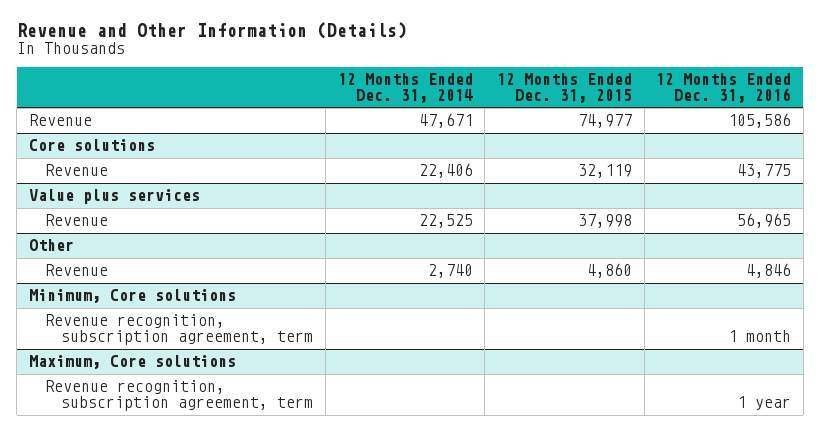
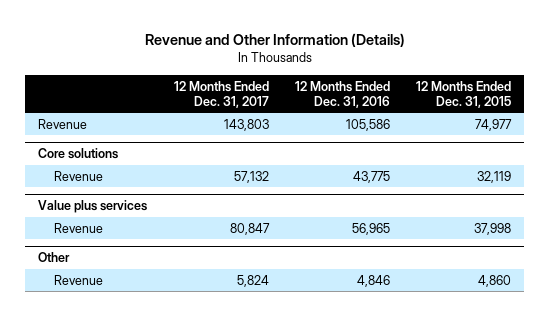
- | 12 Months Ended Dec. 31, 2014 | 12 Months Ended Dec. 31, 2015 | 12 Months Ended Dec. 31, 2016
+ | 12 Months Ended Dec. 31, 2017 | 12 Months Ended Dec. 31, 2016 | 12 Months Ended Dec. 31, 2015
- Minimum, Core solutions
- Revenue recognition, subscription agreement, term | | | 1 month
- Maximum, Core solutions
- Revenue recognition, subscription agreement, term | | | 1 year

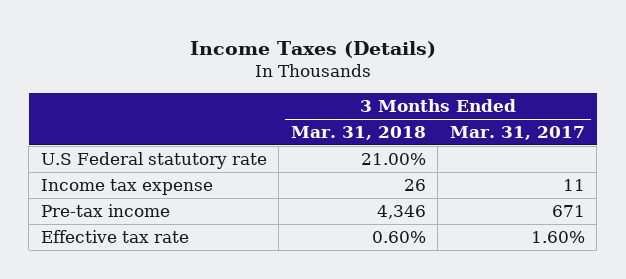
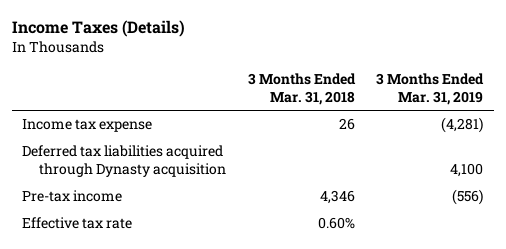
- | 3 Months Ended Mar. 31, 2018 | 3 Months Ended Mar. 31, 2017
+ | 3 Months Ended Mar. 31, 2018 | 3 Months Ended Mar. 31, 2019
- U.S Federal statutory rate | 21.00% |
+ Deferred tax liabilities acquired through Dynasty acquisition | | 4,100

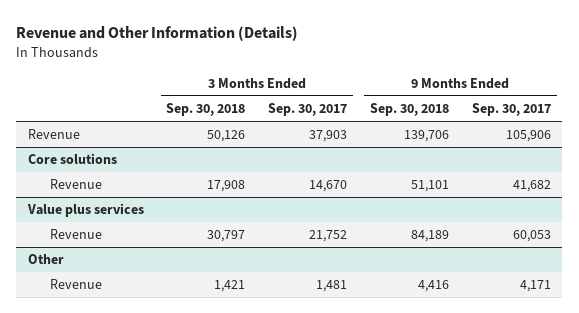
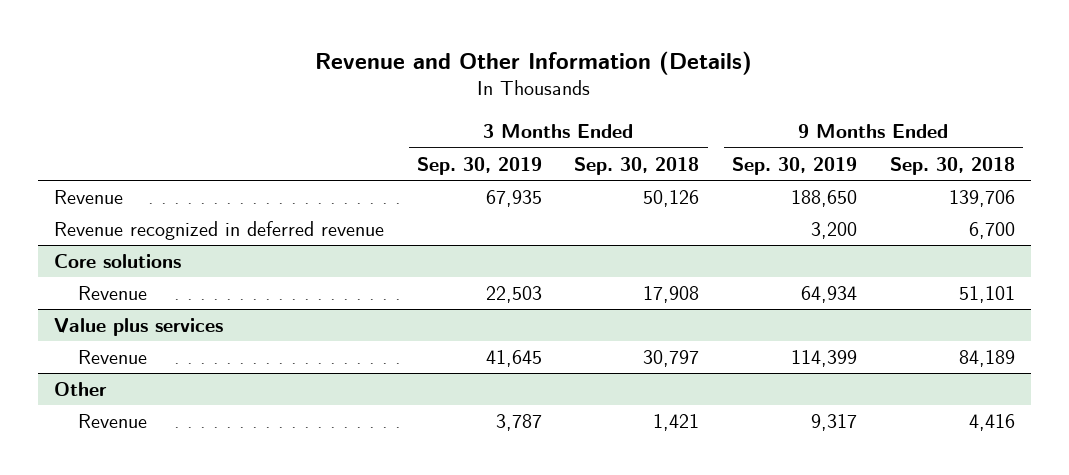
- | 3 Months Ended Sep. 30, 2018 | 3 Months Ended Sep. 30, 2017 | 9 Months Ended Sep. 30, 2018 | 9 Months Ended Sep. 30, 2017
+ | 3 Months Ended Sep. 30, 2019 | 3 Months Ended Sep. 30, 2018 | 9 Months Ended Sep. 30, 2019 | 9 Months Ended Sep. 30, 2018
+ Revenue recognized in deferred revenue | | | 3,200 | 6,700

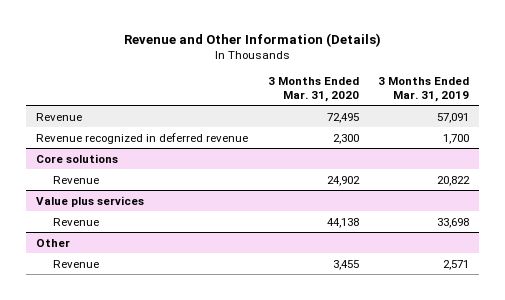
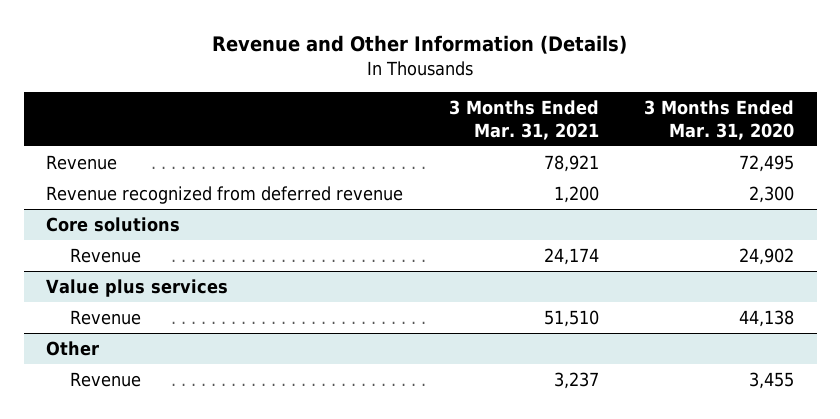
- | 3 Months Ended Mar. 31, 2020 | 3 Months Ended Mar. 31, 2019
+ | 3 Months Ended Mar. 31, 2021 | 3 Months Ended Mar. 31, 2020
- Revenue recognized in deferred revenue | 2,300 | 1,700
+ Revenue recognized from deferred revenue | 1,200 | 2,300

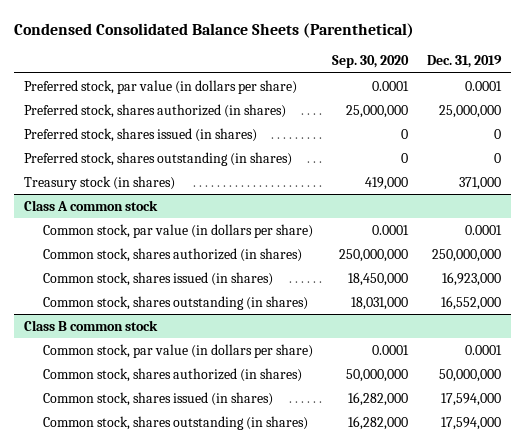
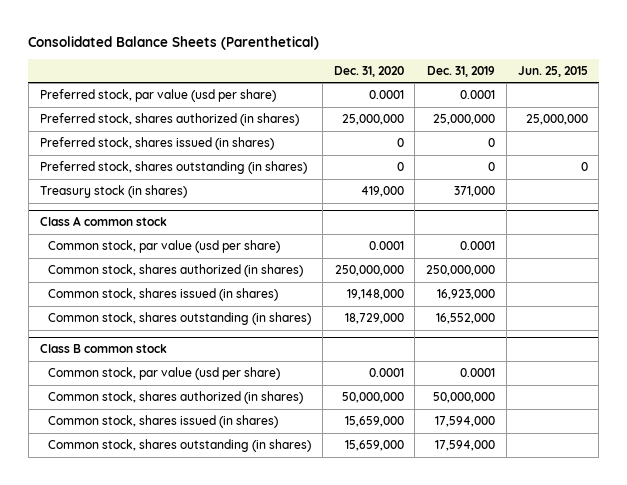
- Condensed Consolidated Balance Sheets (Parenthetical)
+ Consolidated Balance Sheets (Parenthetical)
- | Sep. 30, 2020 | Dec. 31, 2019
+ | Dec. 31, 2020 | Dec. 31, 2019 | Jun. 25, 2015
- Preferred stock, par value (in dollars per share) | 0.0001 | 0.0001
+ Preferred stock, par value (usd per share) | 0.0001 | 0.0001 |
@ Class A common stock
- Common stock, par value (in dollars per share) | 0.0001 | 0.0001
+ Common stock, par value (usd per share) | 0.0001 | 0.0001 |
@ Class B common stock
- Common stock, par value (in dollars per share) | 0.0001 | 0.0001
+ Common stock, par value (usd per share) | 0.0001 | 0.0001 |

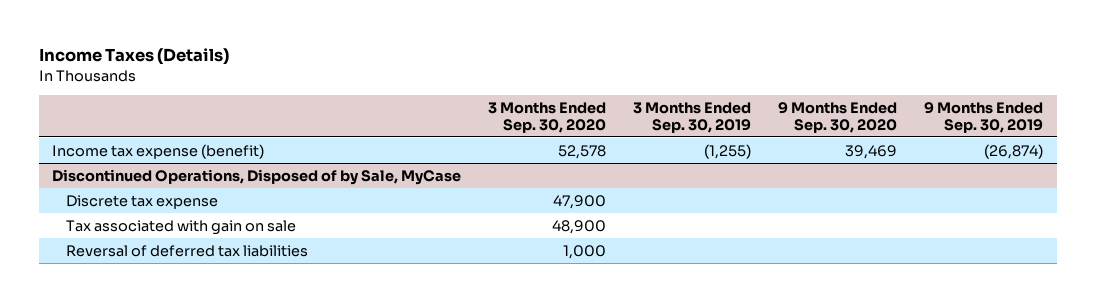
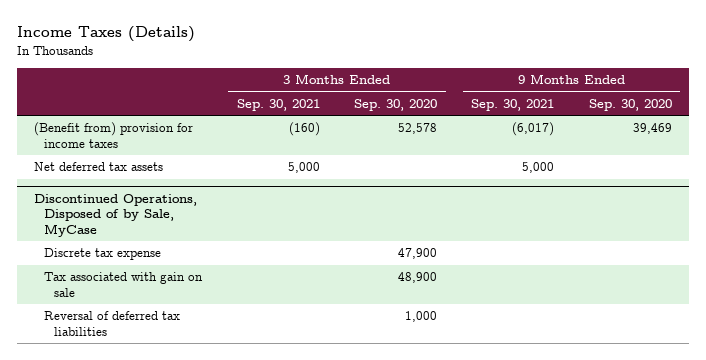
- | 3 Months Ended Sep. 30, 2020 | 3 Months Ended Sep. 30, 2019 | 9 Months Ended Sep. 30, 2020 | 9 Months Ended Sep. 30, 2019
+ | 3 Months Ended Sep. 30, 2021 | 3 Months Ended Sep. 30, 2020 | 9 Months Ended Sep. 30, 2021 | 9 Months Ended Sep. 30, 2020
- Income tax expense (benefit) | 52,578 | (1,255) | 39,469 | (26,874)
+ (Benefit from) provision for income taxes | (160) | 52,578 | (6,017) | 39,469
+ Net deferred tax assets | 5,000 | | 5,000 |

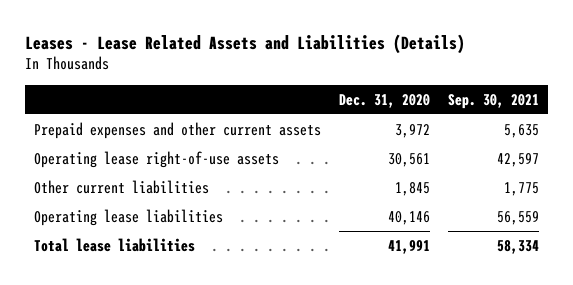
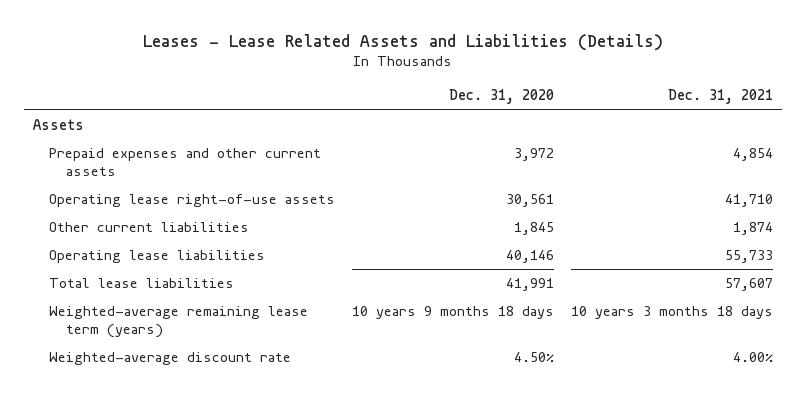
- | Dec. 31, 2020 | Sep. 30, 2021
+ | Dec. 31, 2020 | Dec. 31, 2021
+ Assets
+ Weighted-average remaining lease term (years) | 10 years 9 months 18 days | 10 years 3 months 18 days
+ Weighted-average discount rate | 4.50% | 4.00%

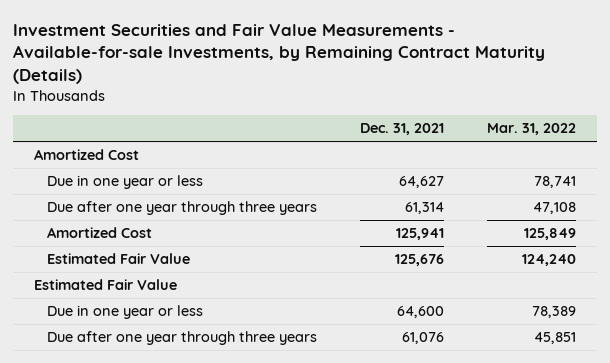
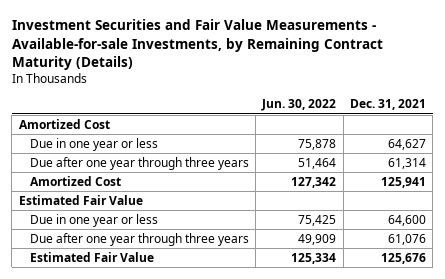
- | Dec. 31, 2021 | Mar. 31, 2022
+ | Jun. 30, 2022 | Dec. 31, 2021
moved down: Estimated Fair Value | 125,334 | 125,676

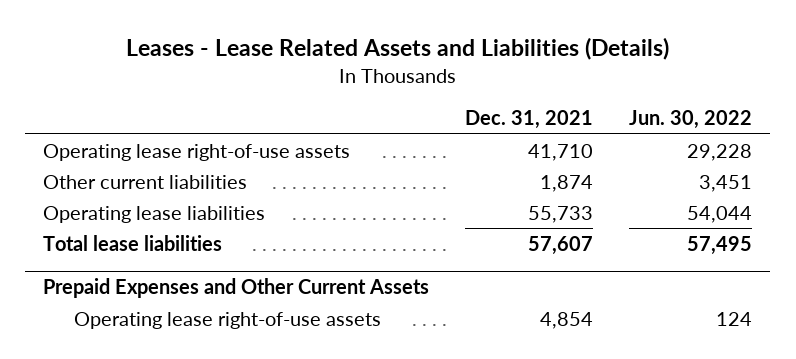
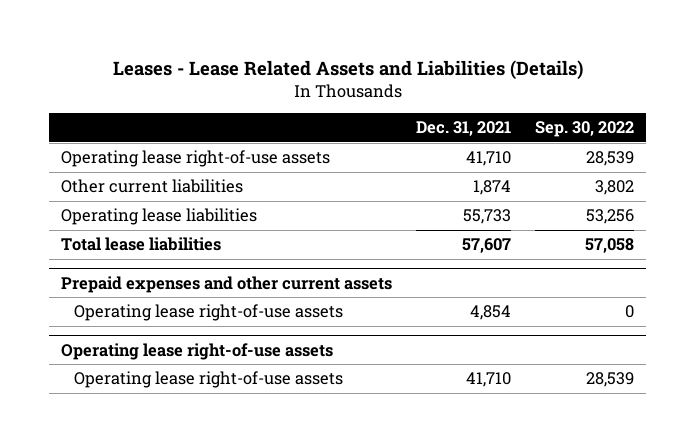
- | Dec. 31, 2021 | Jun. 30, 2022
+ | Dec. 31, 2021 | Sep. 30, 2022
- Prepaid Expenses and Other Current Assets
+ Prepaid expenses and other current assets
+ Operating lease right-of-use assets
+ Operating lease right-of-use assets | 41,710 | 28,539

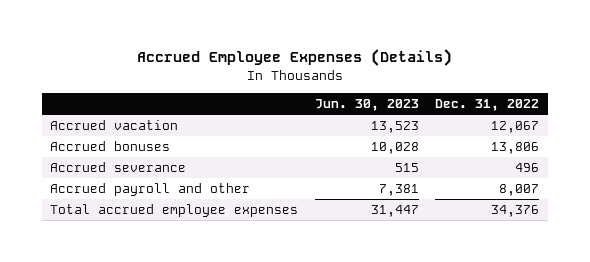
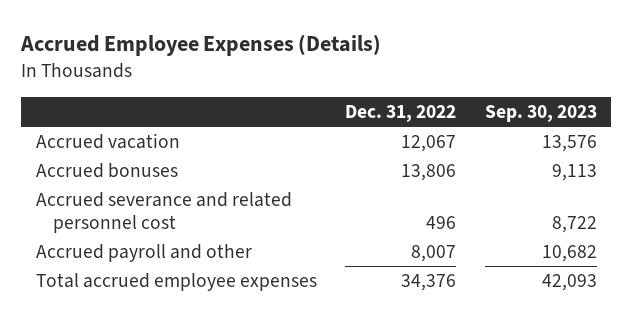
- | Jun. 30, 2023 | Dec. 31, 2022
+ | Dec. 31, 2022 | Sep. 30, 2023
- Accrued severance | 515 | 496
+ Accrued severance and related personnel cost | 496 | 8,722

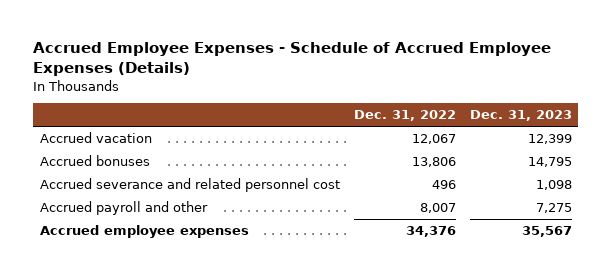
- Accrued Employee Expenses (Details)
+ Accrued Employee Expenses - Schedule of Accrued Employee Expenses (Details)
- | Dec. 31, 2022 | Sep. 30, 2023
+ | Dec. 31, 2022 | Dec. 31, 2023
- Total accrued employee expenses | 34,376 | 42,093
+ Accrued employee expenses | 34,376 | 35,567

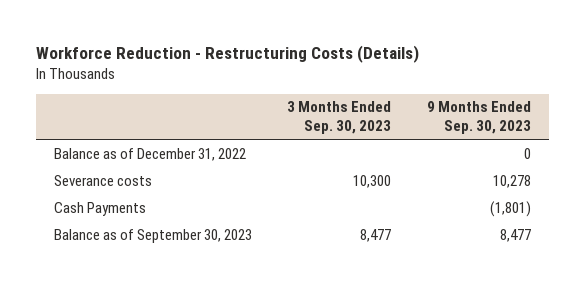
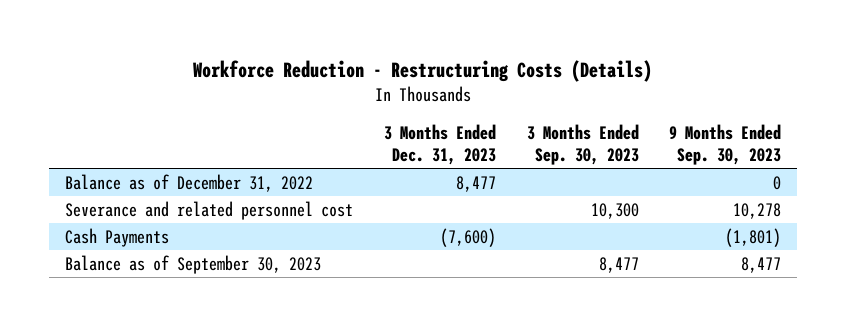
- | 3 Months Ended Sep. 30, 2023 | 9 Months Ended Sep. 30, 2023
+ | 3 Months Ended Dec. 31, 2023 | 3 Months Ended Sep. 30, 2023 | 9 Months Ended Sep. 30, 2023
- Severance costs | 10,300 | 10,278
+ Severance and related personnel cost | | 10,300 | 10,278

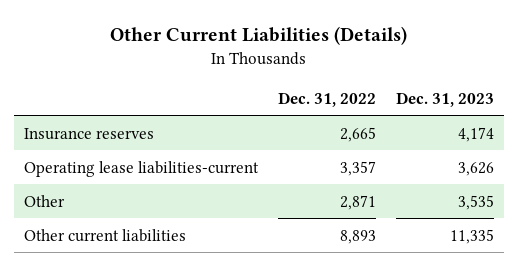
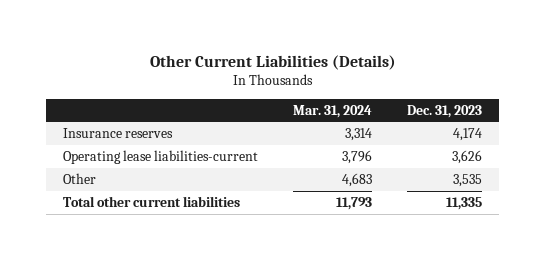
- | Dec. 31, 2022 | Dec. 31, 2023
+ | Mar. 31, 2024 | Dec. 31, 2023
- Other current liabilities | 8,893 | 11,335
+ Total other current liabilities | 11,793 | 11,335

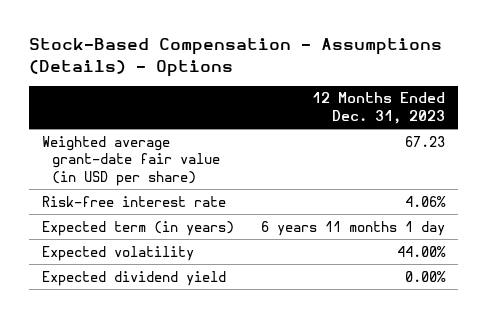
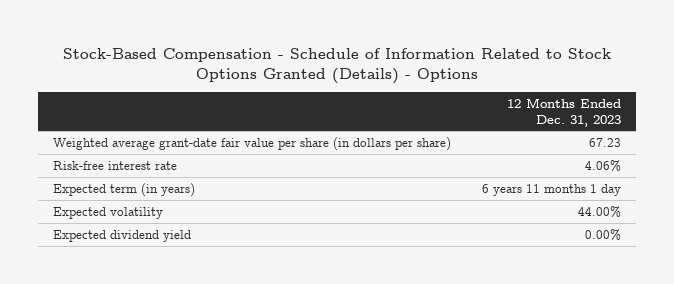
- Stock-Based Compensation - Assumptions (Details) - Options
+ Stock-Based Compensation - Schedule of Information Related to Stock Options Granted (Details) - Options
- Weighted average grant-date fair value (in USD per share) | 67.23
+ Weighted average grant-date fair value per share (in dollars per share) | 67.23

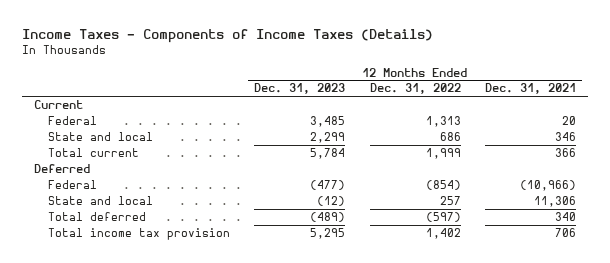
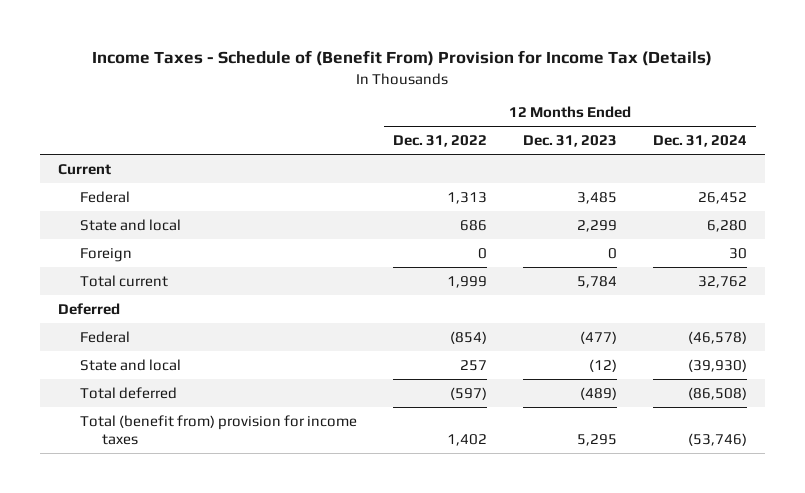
- Income Taxes - Components of Income Taxes (Details)
+ Income Taxes - Schedule of (Benefit From) Provision for Income Tax (Details)
- | 12 Months Ended Dec. 31, 2023 | 12 Months Ended Dec. 31, 2022 | 12 Months Ended Dec. 31, 2021
+ | 12 Months Ended Dec. 31, 2022 | 12 Months Ended Dec. 31, 2023 | 12 Months Ended Dec. 31, 2024
+ Foreign | 0 | 0 | 30
- Total income tax provision | 5,295 | 1,402 | 706
+ Total (benefit from) provision for income taxes | 1,402 | 5,295 | (53,746)

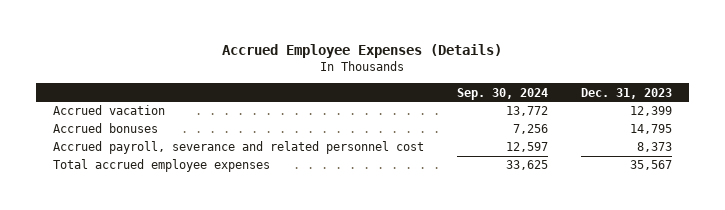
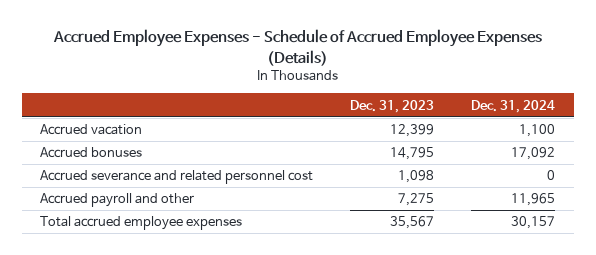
- Accrued Employee Expenses (Details)
+ Accrued Employee Expenses - Schedule of Accrued Employee Expenses (Details)
- | Sep. 30, 2024 | Dec. 31, 2023
+ | Dec. 31, 2023 | Dec. 31, 2024
- Accrued payroll, severance and related personnel cost | 12,597 | 8,373
+ Accrued severance and related personnel cost | 1,098 | 0
+ Accrued payroll and other | 7,275 | 11,965

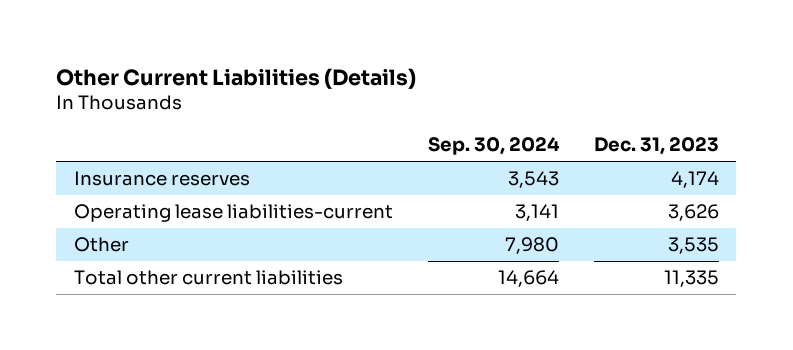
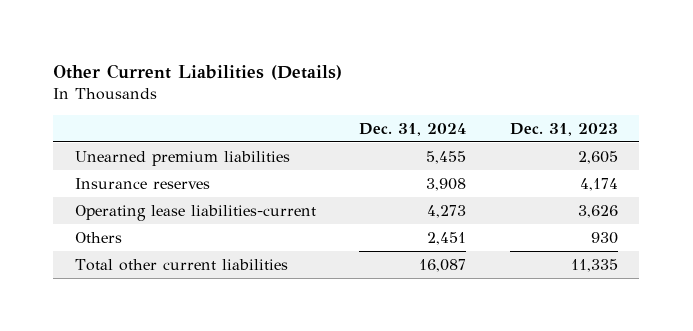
- | Sep. 30, 2024 | Dec. 31, 2023
+ | Dec. 31, 2024 | Dec. 31, 2023
+ Unearned premium liabilities | 5,455 | 2,605
- Other | 7,980 | 3,535
+ Others | 2,451 | 930

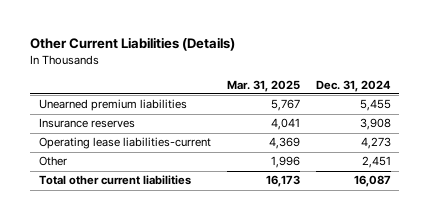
- | Dec. 31, 2024 | Dec. 31, 2023
+ | Mar. 31, 2025 | Dec. 31, 2024
- Others | 2,451 | 930
+ Other | 1,996 | 2,451

